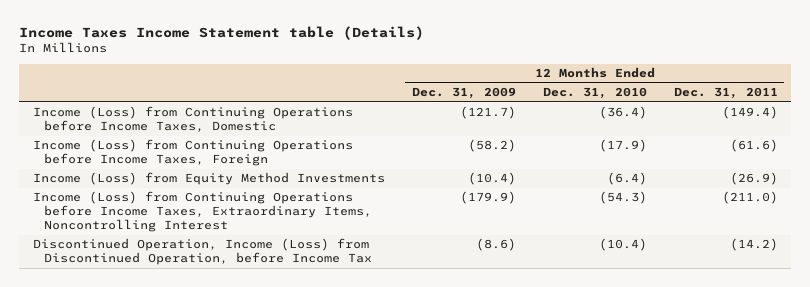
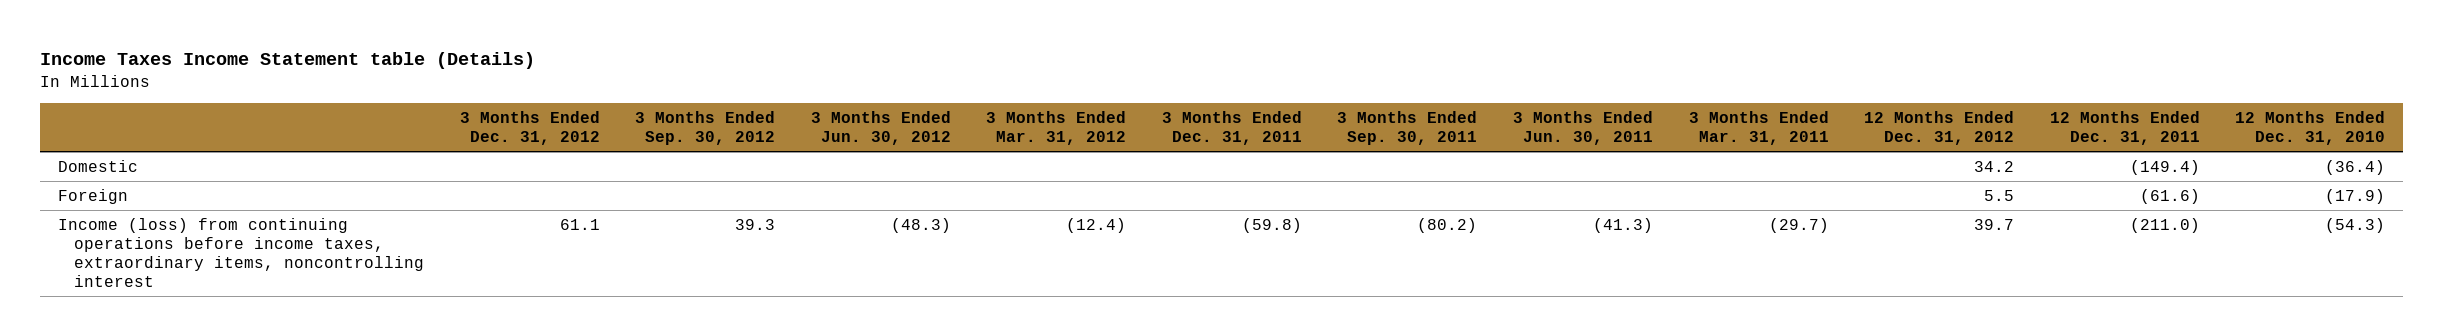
- | 12 Months Ended Dec. 31, 2009 | 12 Months Ended Dec. 31, 2010 | 12 Months Ended Dec. 31, 2011
+ | 3 Months Ended Dec. 31, 2012 | 3 Months Ended Sep. 30, 2012 | 3 Months Ended Jun. 30, 2012 | 3 Months Ended Mar. 31, 2012 | 3 Months Ended Dec. 31, 2011 | 3 Months Ended Sep. 30, 2011 | 3 Months Ended Jun. 30, 2011 | 3 Months Ended Mar. 31, 2011 | 12 Months Ended Dec. 31, 2012 | 12 Months Ended Dec. 31, 2011 | 12 Months Ended Dec. 31, 2010
- Income (Loss) from Continuing Operations before Income Taxes, Domestic | (121.7) | (36.4) | (149.4)
- Income (Loss) from Continuing Operations before Income Taxes, Foreign | (58.2) | (17.9) | (61.6)
- Income (Loss) from Equity Method Investments | (10.4) | (6.4) | (26.9)
- Income (Loss) from Continuing Operations before Income Taxes, Extraordinary Items, Noncontrolling Interest | (179.9) | (54.3) | (211.0)
- Discontinued Operation, Income (Loss) from Discontinued Operation, before Income Tax | (8.6) | (10.4) | (14.2)
+ Domestic | | | | | | | | | 34.2 | (149.4) | (36.4)
+ Foreign | | | | | | | | | 5.5 | (61.6) | (17.9)
+ Income (loss) from continuing operations before income taxes, extraordinary items, noncontrolling interest | 61.1 | 39.3 | (48.3) | (12.4) | (59.8) | (80.2) | (41.3) | (29.7) | 39.7 | (211.0) | (54.3)

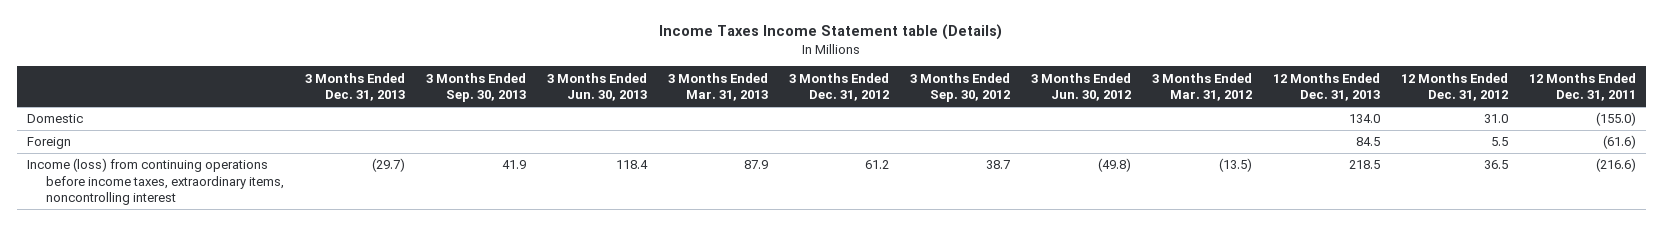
- | 3 Months Ended Dec. 31, 2012 | 3 Months Ended Sep. 30, 2012 | 3 Months Ended Jun. 30, 2012 | 3 Months Ended Mar. 31, 2012 | 3 Months Ended Dec. 31, 2011 | 3 Months Ended Sep. 30, 2011 | 3 Months Ended Jun. 30, 2011 | 3 Months Ended Mar. 31, 2011 | 12 Months Ended Dec. 31, 2012 | 12 Months Ended Dec. 31, 2011 | 12 Months Ended Dec. 31, 2010
+ | 3 Months Ended Dec. 31, 2013 | 3 Months Ended Sep. 30, 2013 | 3 Months Ended Jun. 30, 2013 | 3 Months Ended Mar. 31, 2013 | 3 Months Ended Dec. 31, 2012 | 3 Months Ended Sep. 30, 2012 | 3 Months Ended Jun. 30, 2012 | 3 Months Ended Mar. 31, 2012 | 12 Months Ended Dec. 31, 2013 | 12 Months Ended Dec. 31, 2012 | 12 Months Ended Dec. 31, 2011
- Domestic | | | | | | | | | 34.2 | (149.4) | (36.4)
+ Domestic | | | | | | | | | 134.0 | 31.0 | (155.0)
- Income (loss) from continuing operations before income taxes, extraordinary items, noncontrolling interest | 61.1 | 39.3 | (48.3) | (12.4) | (59.8) | (80.2) | (41.3) | (29.7) | 39.7 | (211.0) | (54.3)
+ Income (loss) from continuing operations before income taxes, extraordinary items, noncontrolling interest | (29.7) | 41.9 | 118.4 | 87.9 | 61.2 | 38.7 | (49.8) | (13.5) | 218.5 | 36.5 | (216.6)

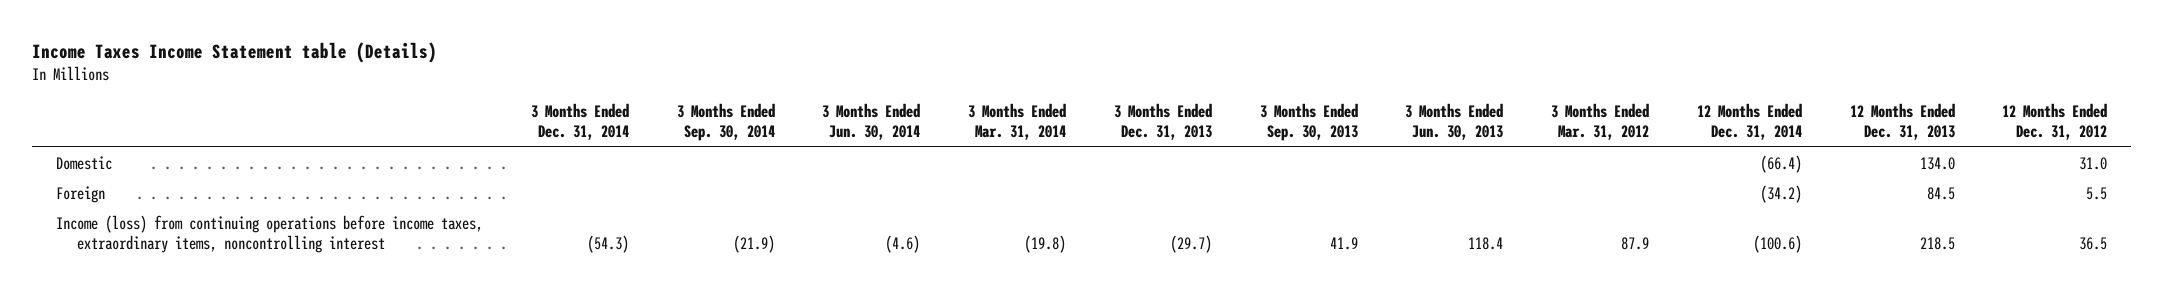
- | 3 Months Ended Dec. 31, 2013 | 3 Months Ended Sep. 30, 2013 | 3 Months Ended Jun. 30, 2013 | 3 Months Ended Mar. 31, 2013 | 3 Months Ended Dec. 31, 2012 | 3 Months Ended Sep. 30, 2012 | 3 Months Ended Jun. 30, 2012 | 3 Months Ended Mar. 31, 2012 | 12 Months Ended Dec. 31, 2013 | 12 Months Ended Dec. 31, 2012 | 12 Months Ended Dec. 31, 2011
+ | 3 Months Ended Dec. 31, 2014 | 3 Months Ended Sep. 30, 2014 | 3 Months Ended Jun. 30, 2014 | 3 Months Ended Mar. 31, 2014 | 3 Months Ended Dec. 31, 2013 | 3 Months Ended Sep. 30, 2013 | 3 Months Ended Jun. 30, 2013 | 3 Months Ended Mar. 31, 2012 | 12 Months Ended Dec. 31, 2014 | 12 Months Ended Dec. 31, 2013 | 12 Months Ended Dec. 31, 2012
- Income (loss) from continuing operations before income taxes, extraordinary items, noncontrolling interest | (29.7) | 41.9 | 118.4 | 87.9 | 61.2 | 38.7 | (49.8) | (13.5) | 218.5 | 36.5 | (216.6)
+ Income (loss) from continuing operations before income taxes, extraordinary items, noncontrolling interest | (54.3) | (21.9) | (4.6) | (19.8) | (29.7) | 41.9 | 118.4 | 87.9 | (100.6) | 218.5 | 36.5

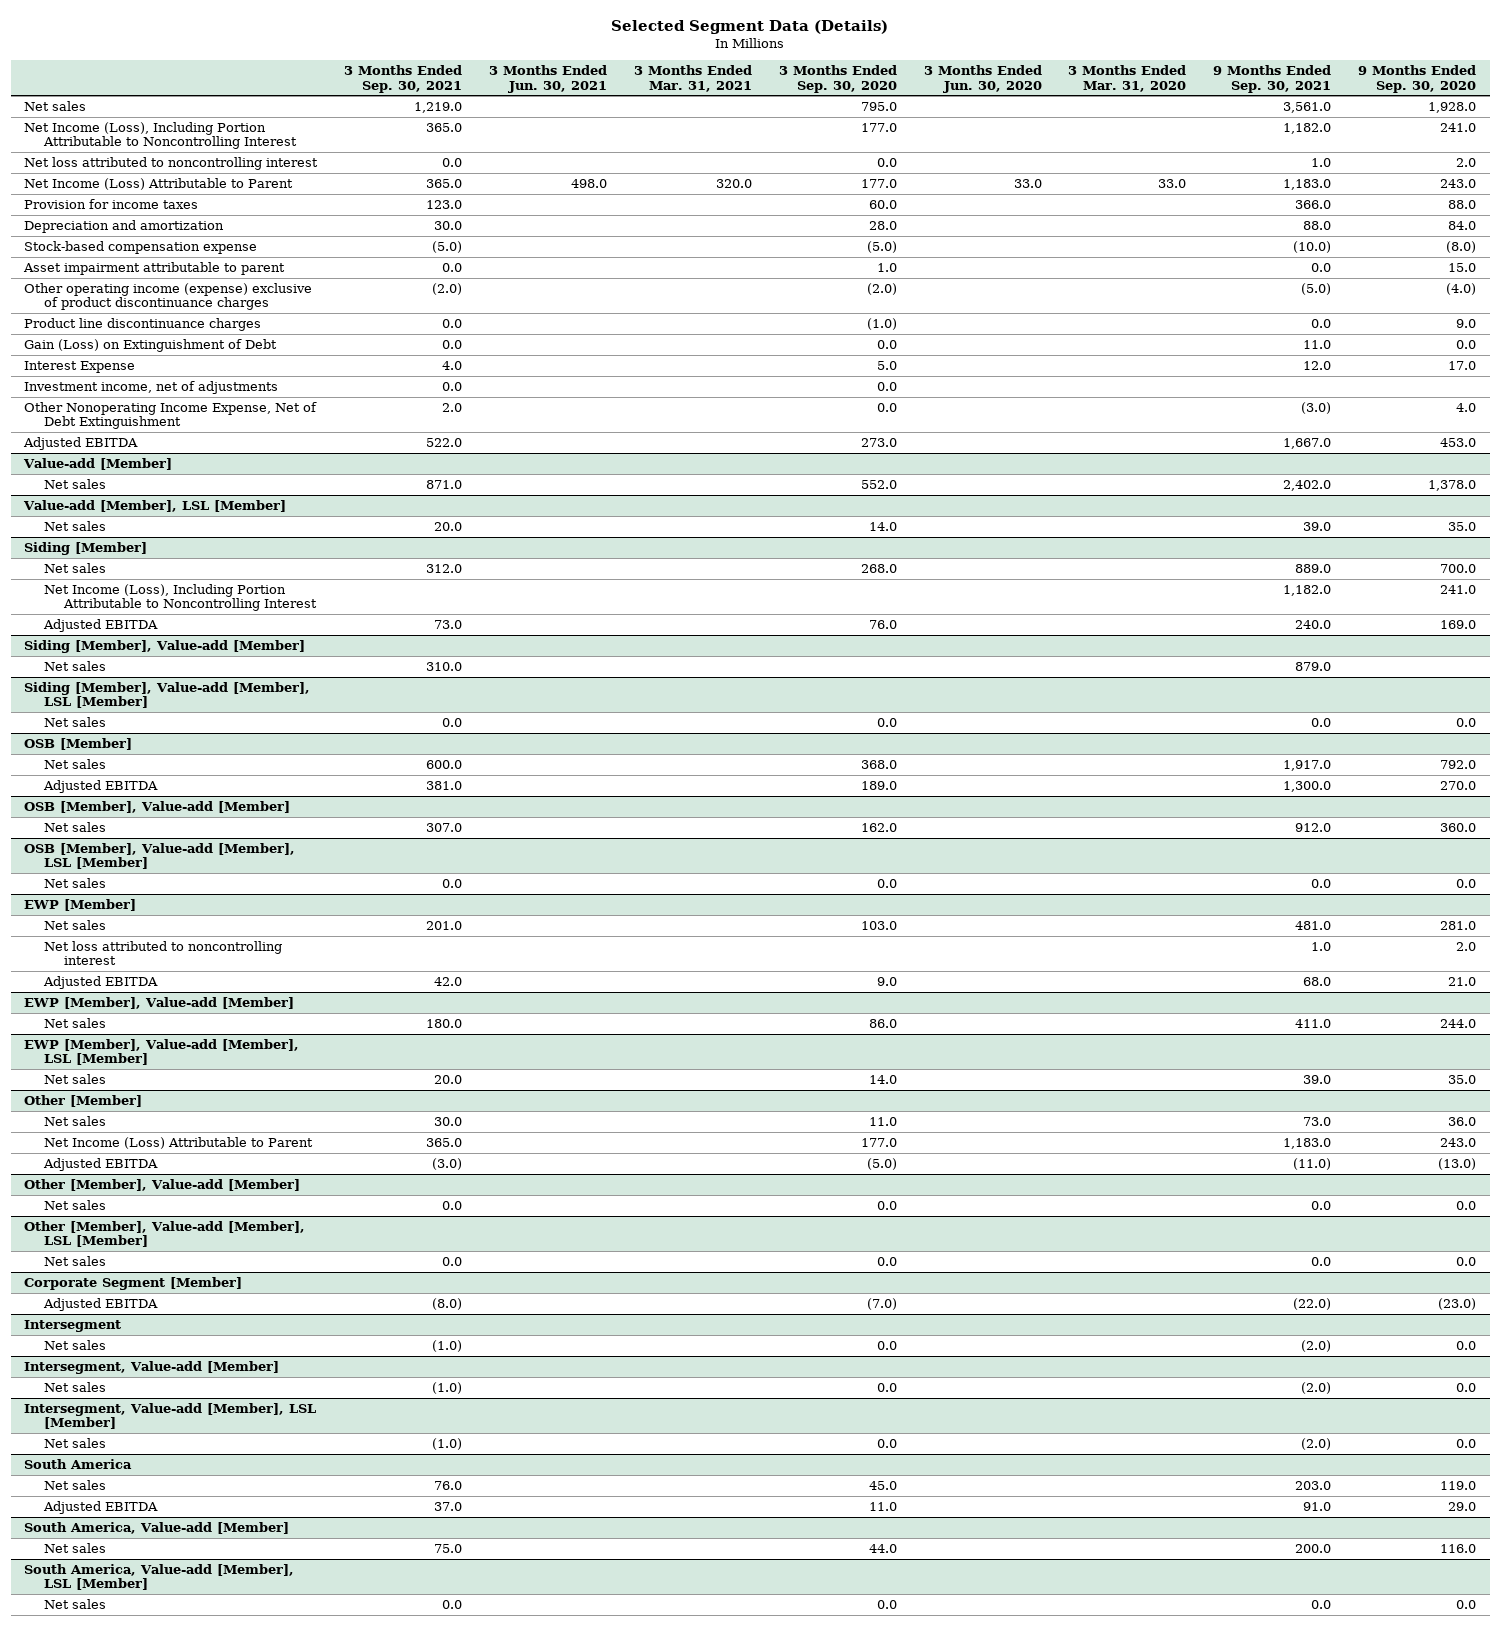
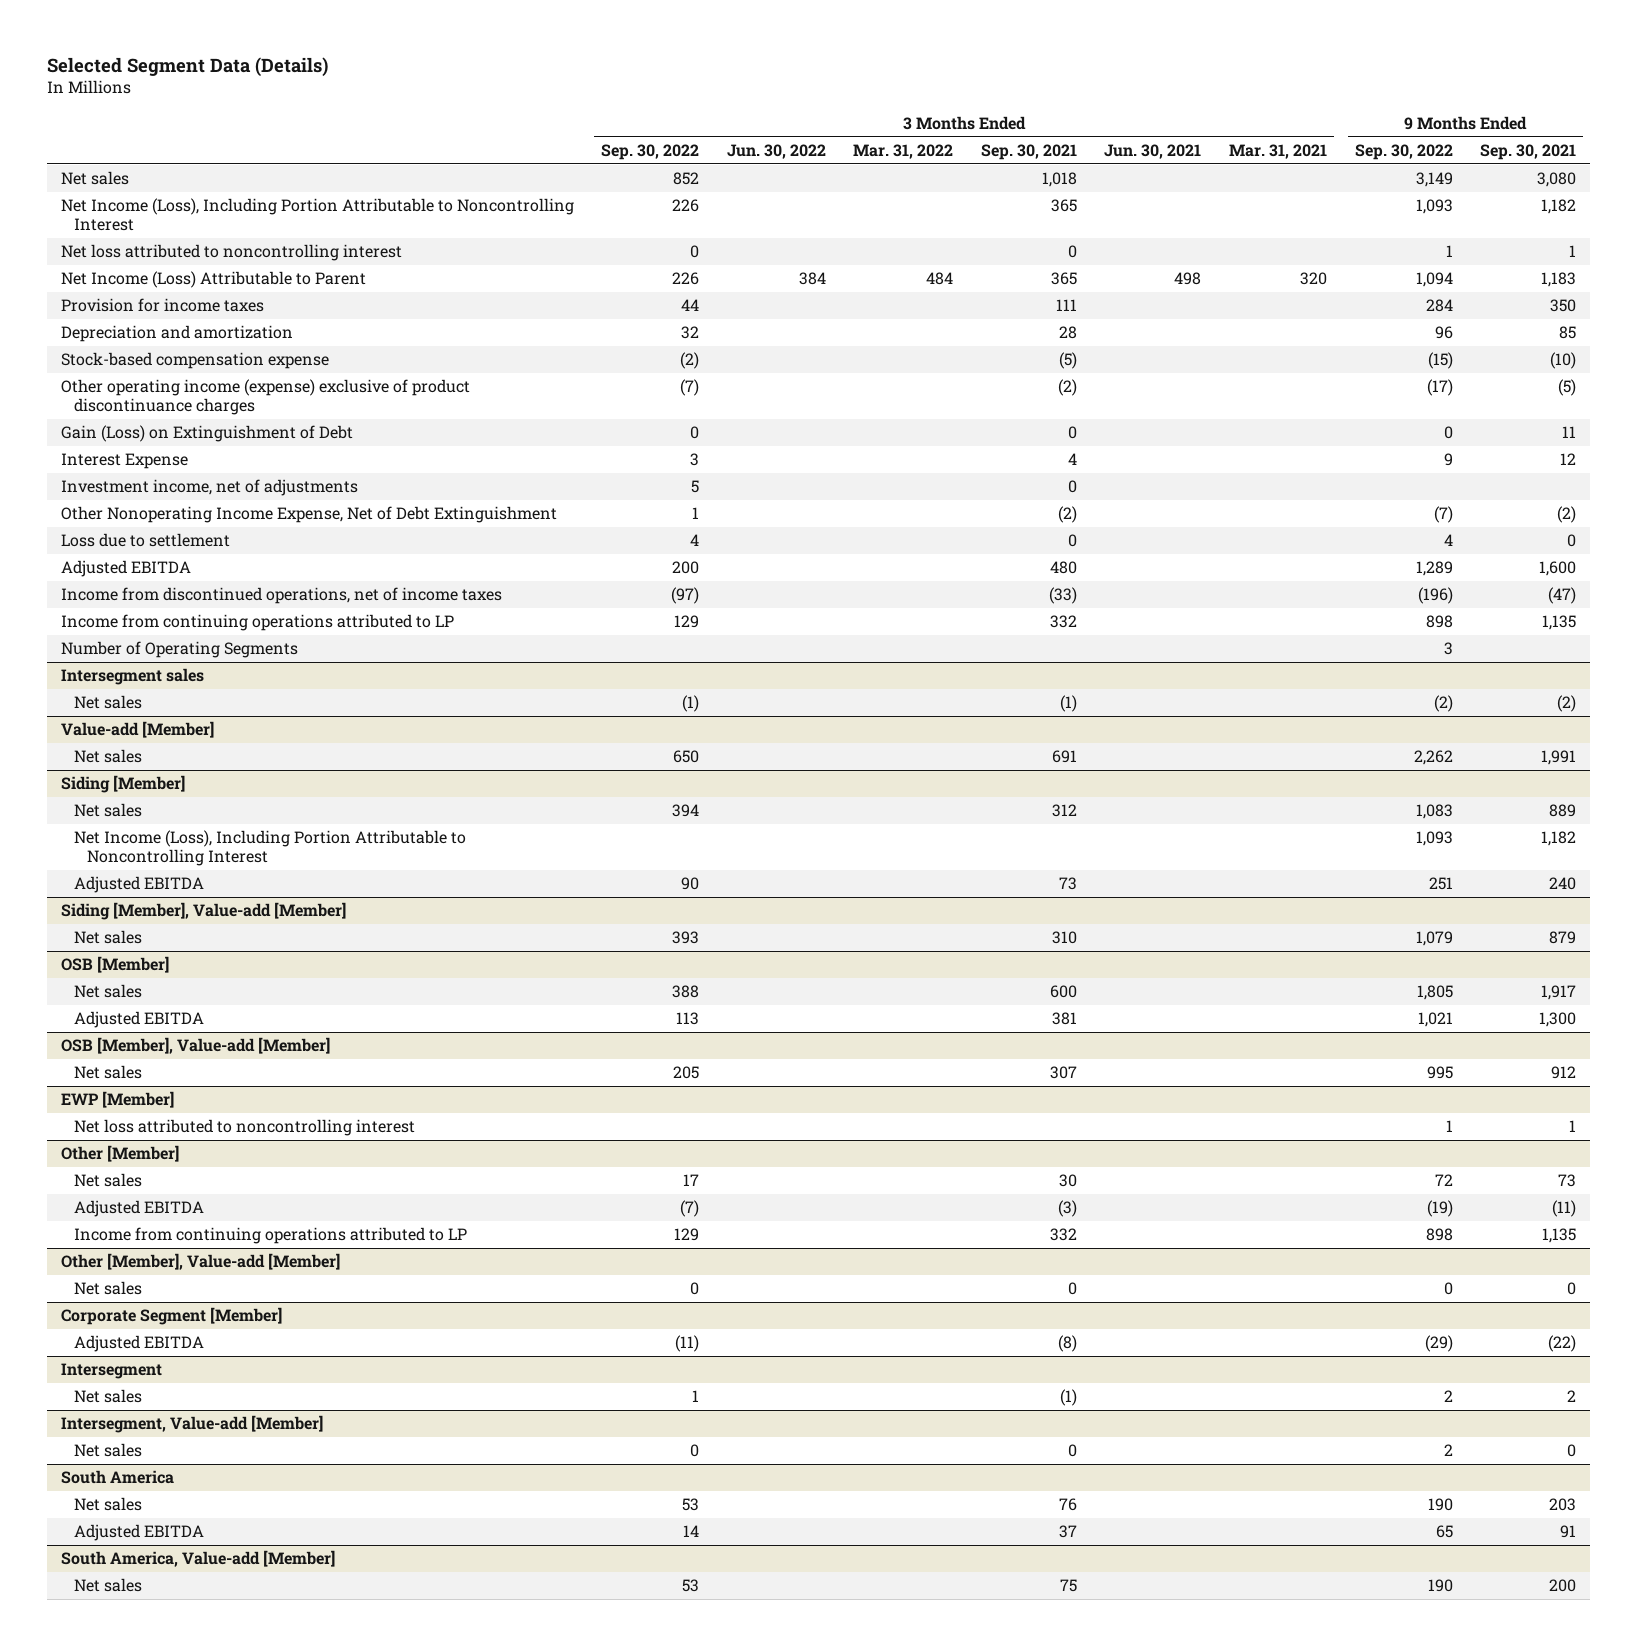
- | 3 Months Ended Sep. 30, 2021 | 3 Months Ended Jun. 30, 2021 | 3 Months Ended Mar. 31, 2021 | 3 Months Ended Sep. 30, 2020 | 3 Months Ended Jun. 30, 2020 | 3 Months Ended Mar. 31, 2020 | 9 Months Ended Sep. 30, 2021 | 9 Months Ended Sep. 30, 2020
+ | 3 Months Ended Sep. 30, 2022 | 3 Months Ended Jun. 30, 2022 | 3 Months Ended Mar. 31, 2022 | 3 Months Ended Sep. 30, 2021 | 3 Months Ended Jun. 30, 2021 | 3 Months Ended Mar. 31, 2021 | 9 Months Ended Sep. 30, 2022 | 9 Months Ended Sep. 30, 2021
- Net sales | 1,219.0 | | | 795.0 | | | 3,561.0 | 1,928.0
- Net Income (Loss), Including Portion Attributable to Noncontrolling Interest | 365.0 | | | 177.0 | | | 1,182.0 | 241.0
- Net loss attributed to noncontrolling interest | 0.0 | | | 0.0 | | | 1.0 | 2.0
- Net Income (Loss) Attributable to Parent | 365.0 | 498.0 | 320.0 | 177.0 | 33.0 | 33.0 | 1,183.0 | 243.0
- Provision for income taxes | 123.0 | | | 60.0 | | | 366.0 | 88.0
- Depreciation and amortization | 30.0 | | | 28.0 | | | 88.0 | 84.0
- Stock-based compensation expense | (5.0) | | | (5.0) | | | (10.0) | (8.0)
- Asset impairment attributable to parent | 0.0 | | | 1.0 | | | 0.0 | 15.0
- Other operating income (expense) exclusive of product discontinuance charges | (2.0) | | | (2.0) | | | (5.0) | (4.0)
- Product line discontinuance charges | 0.0 | | | (1.0) | | | 0.0 | 9.0
- Gain (Loss) on Extinguishment of Debt | 0.0 | | | 0.0 | | | 11.0 | 0.0
- Interest Expense | 4.0 | | | 5.0 | | | 12.0 | 17.0
- Investment income, net of adjustments | 0.0 | | | 0.0 | | | |
- Other Nonoperating Income Expense, Net of Debt Extinguishment | 2.0 | | | 0.0 | | | (3.0) | 4.0
- Adjusted EBITDA | 522.0 | | | 273.0 | | | 1,667.0 | 453.0
+ Net sales | 852 | | | 1,018 | | | 3,149 | 3,080
+ Net Income (Loss), Including Portion Attributable to Noncontrolling Interest | 226 | | | 365 | | | 1,093 | 1,182
+ Net loss attributed to noncontrolling interest | 0 | | | 0 | | | 1 | 1
+ Net Income (Loss) Attributable to Parent | 226 | 384 | 484 | 365 | 498 | 320 | 1,094 | 1,183
+ Provision for income taxes | 44 | | | 111 | | | 284 | 350
+ Depreciation and amortization | 32 | | | 28 | | | 96 | 85
+ Stock-based compensation expense | (2) | | | (5) | | | (15) | (10)
+ Other operating income (expense) exclusive of product discontinuance charges | (7) | | | (2) | | | (17) | (5)
+ Gain (Loss) on Extinguishment of Debt | 0 | | | 0 | | | 0 | 11
+ Interest Expense | 3 | | | 4 | | | 9 | 12
+ Investment income, net of adjustments | 5 | | | 0 | | | |
+ Other Nonoperating Income Expense, Net of Debt Extinguishment | 1 | | | (2) | | | (7) | (2)
+ Loss due to settlement | 4 | | | 0 | | | 4 | 0
+ Adjusted EBITDA | 200 | | | 480 | | | 1,289 | 1,600
+ Income from discontinued operations, net of income taxes | (97) | | | (33) | | | (196) | (47)
+ Income from continuing operations attributed to LP | 129 | | | 332 | | | 898 | 1,135
+ Number of Operating Segments | | | | | | | 3 |
+ Intersegment sales
+ Net sales | (1) | | | (1) | | | (2) | (2)
@ Value-add [Member]
- Net sales | 871.0 | | | 552.0 | | | 2,402.0 | 1,378.0
- Value-add [Member], LSL [Member]
- Net sales | 20.0 | | | 14.0 | | | 39.0 | 35.0
@ Value-add [Member]
+ Net sales | 650 | | | 691 | | | 2,262 | 1,991
@ Siding [Member]
- Net sales | 312.0 | | | 268.0 | | | 889.0 | 700.0
- Net Income (Loss), Including Portion Attributable to Noncontrolling Interest | | | | | | | 1,182.0 | 241.0
- Adjusted EBITDA | 73.0 | | | 76.0 | | | 240.0 | 169.0
+ Net sales | 394 | | | 312 | | | 1,083 | 889
+ Net Income (Loss), Including Portion Attributable to Noncontrolling Interest | | | | | | | 1,093 | 1,182
+ Adjusted EBITDA | 90 | | | 73 | | | 251 | 240
@ Siding [Member], Value-add [Member]
- Net sales | 310.0 | | | | | | 879.0 |
- Siding [Member], Value-add [Member], LSL [Member]
- Net sales | 0.0 | | | 0.0 | | | 0.0 | 0.0
@ Siding [Member], Value-add [Member]
+ Net sales | 393 | | | 310 | | | 1,079 | 879
@ OSB [Member]
- Net sales | 600.0 | | | 368.0 | | | 1,917.0 | 792.0
- Adjusted EBITDA | 381.0 | | | 189.0 | | | 1,300.0 | 270.0
+ Net sales | 388 | | | 600 | | | 1,805 | 1,917
+ Adjusted EBITDA | 113 | | | 381 | | | 1,021 | 1,300
@ OSB [Member], Value-add [Member]
- Net sales | 307.0 | | | 162.0 | | | 912.0 | 360.0
- OSB [Member], Value-add [Member], LSL [Member]
- Net sales | 0.0 | | | 0.0 | | | 0.0 | 0.0
@ OSB [Member], Value-add [Member]
+ Net sales | 205 | | | 307 | | | 995 | 912
@ EWP [Member]
- Net sales | 201.0 | | | 103.0 | | | 481.0 | 281.0
- Net loss attributed to noncontrolling interest | | | | | | | 1.0 | 2.0
- Adjusted EBITDA | 42.0 | | | 9.0 | | | 68.0 | 21.0
- EWP [Member], Value-add [Member]
- Net sales | 180.0 | | | 86.0 | | | 411.0 | 244.0
- EWP [Member], Value-add [Member], LSL [Member]
- Net sales | 20.0 | | | 14.0 | | | 39.0 | 35.0
@ EWP [Member]
+ Net loss attributed to noncontrolling interest | | | | | | | 1 | 1
@ Other [Member]
- Net sales | 30.0 | | | 11.0 | | | 73.0 | 36.0
- Net Income (Loss) Attributable to Parent | 365.0 | | | 177.0 | | | 1,183.0 | 243.0
- Adjusted EBITDA | (3.0) | | | (5.0) | | | (11.0) | (13.0)
+ Net sales | 17 | | | 30 | | | 72 | 73
+ Adjusted EBITDA | (7) | | | (3) | | | (19) | (11)
+ Income from continuing operations attributed to LP | 129 | | | 332 | | | 898 | 1,135
@ Other [Member], Value-add [Member]
- Net sales | 0.0 | | | 0.0 | | | 0.0 | 0.0
- Other [Member], Value-add [Member], LSL [Member]
- Net sales | 0.0 | | | 0.0 | | | 0.0 | 0.0
@ Other [Member], Value-add [Member]
+ Net sales | 0 | | | 0 | | | 0 | 0
@ Corporate Segment [Member]
- Adjusted EBITDA | (8.0) | | | (7.0) | | | (22.0) | (23.0)
+ Adjusted EBITDA | (11) | | | (8) | | | (29) | (22)
@ Intersegment
- Net sales | (1.0) | | | 0.0 | | | (2.0) | 0.0
+ Net sales | 1 | | | (1) | | | 2 | 2
@ Intersegment, Value-add [Member]
- Net sales | (1.0) | | | 0.0 | | | (2.0) | 0.0
- Intersegment, Value-add [Member], LSL [Member]
- Net sales | (1.0) | | | 0.0 | | | (2.0) | 0.0
@ Intersegment, Value-add [Member]
+ Net sales | 0 | | | 0 | | | 2 | 0
@ South America
- Net sales | 76.0 | | | 45.0 | | | 203.0 | 119.0
- Adjusted EBITDA | 37.0 | | | 11.0 | | | 91.0 | 29.0
+ Net sales | 53 | | | 76 | | | 190 | 203
+ Adjusted EBITDA | 14 | | | 37 | | | 65 | 91
@ South America, Value-add [Member]
- Net sales | 75.0 | | | 44.0 | | | 200.0 | 116.0
- South America, Value-add [Member], LSL [Member]
- Net sales | 0.0 | | | 0.0 | | | 0.0 | 0.0
@ South America, Value-add [Member]
+ Net sales | 53 | | | 75 | | | 190 | 200

